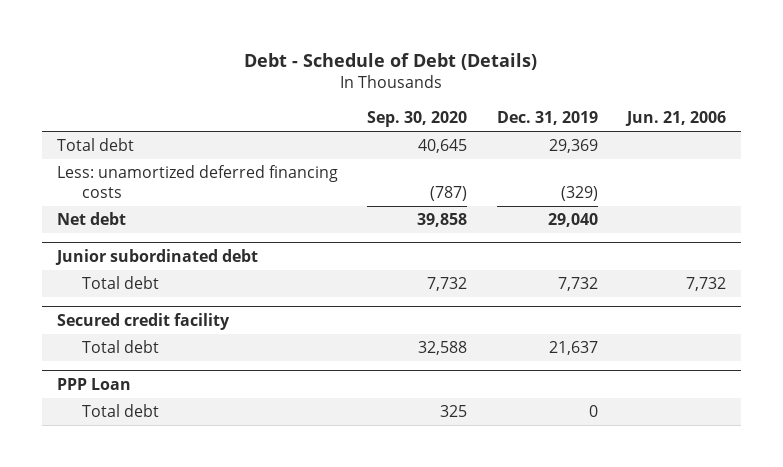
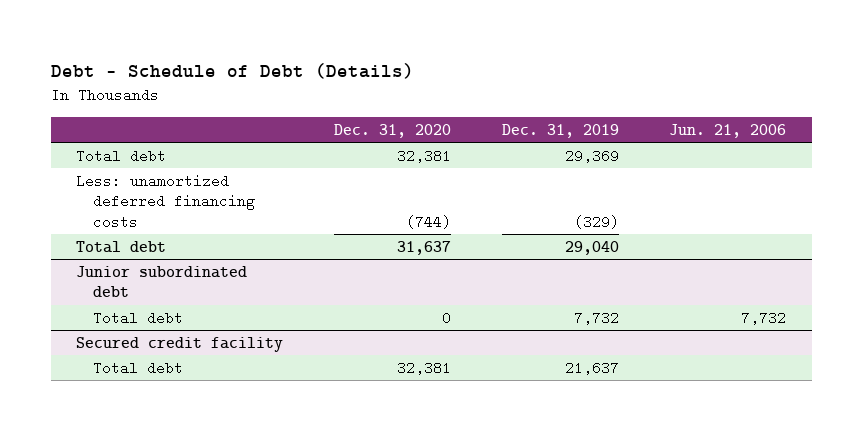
- | Sep. 30, 2020 | Dec. 31, 2019 | Jun. 21, 2006
+ | Dec. 31, 2020 | Dec. 31, 2019 | Jun. 21, 2006
- Net debt | 39,858 | 29,040 |
+ Total debt | 31,637 | 29,040 |
- PPP Loan
- Total debt | 325 | 0 |

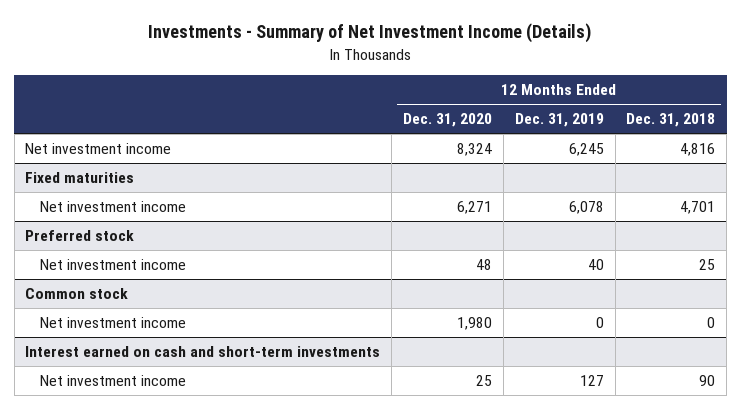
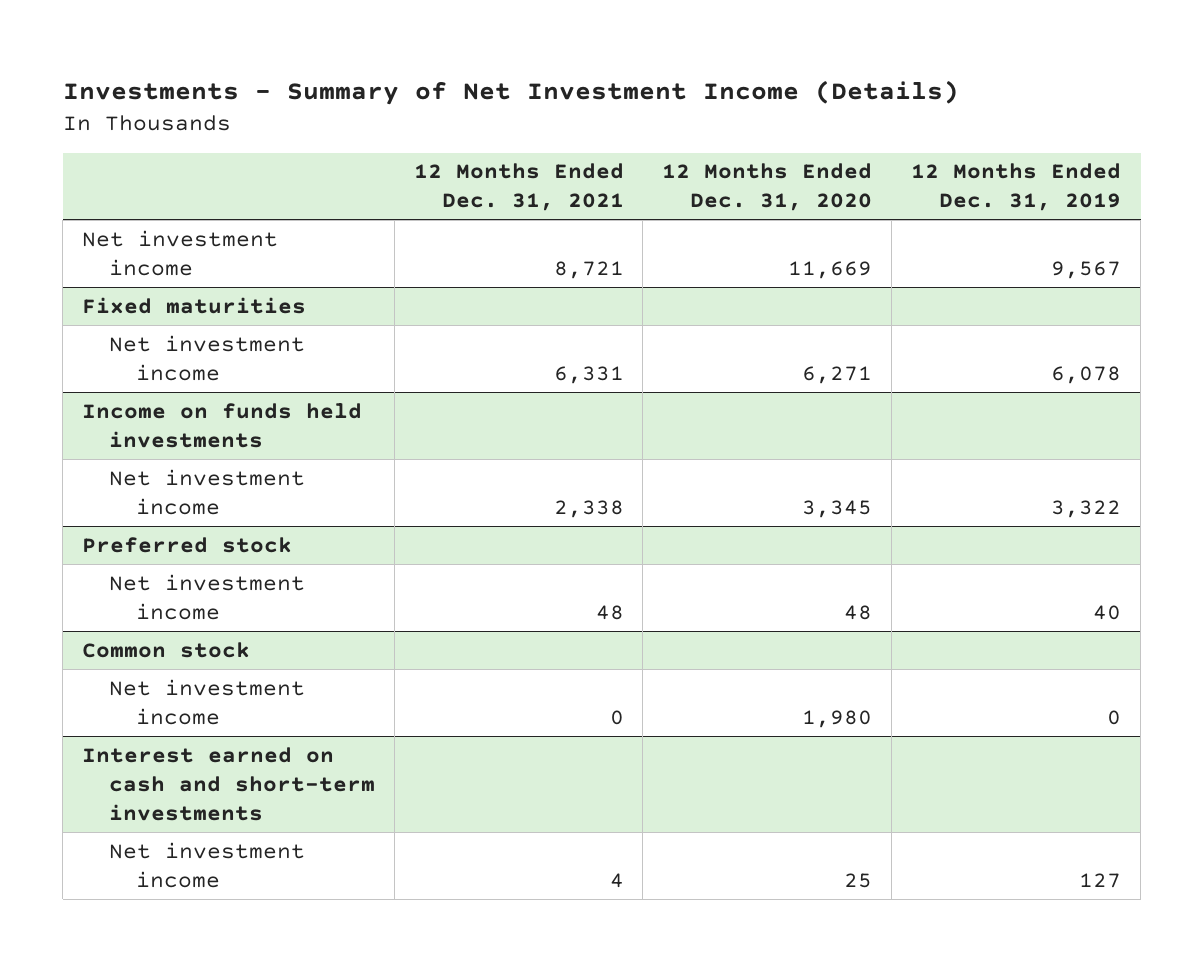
- | 12 Months Ended Dec. 31, 2020 | 12 Months Ended Dec. 31, 2019 | 12 Months Ended Dec. 31, 2018
+ | 12 Months Ended Dec. 31, 2021 | 12 Months Ended Dec. 31, 2020 | 12 Months Ended Dec. 31, 2019
- Net investment income | 8,324 | 6,245 | 4,816
+ Net investment income | 8,721 | 11,669 | 9,567
+ Income on funds held investments
+ Net investment income | 2,338 | 3,345 | 3,322

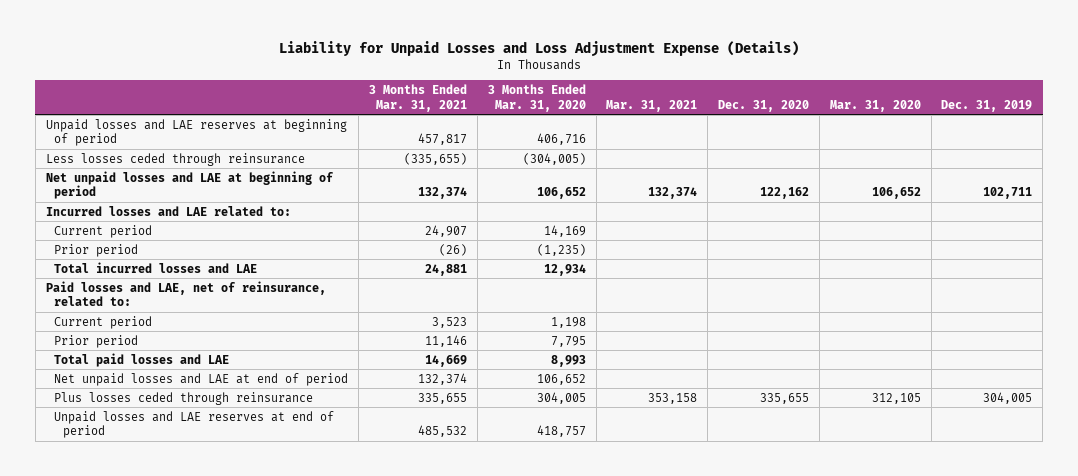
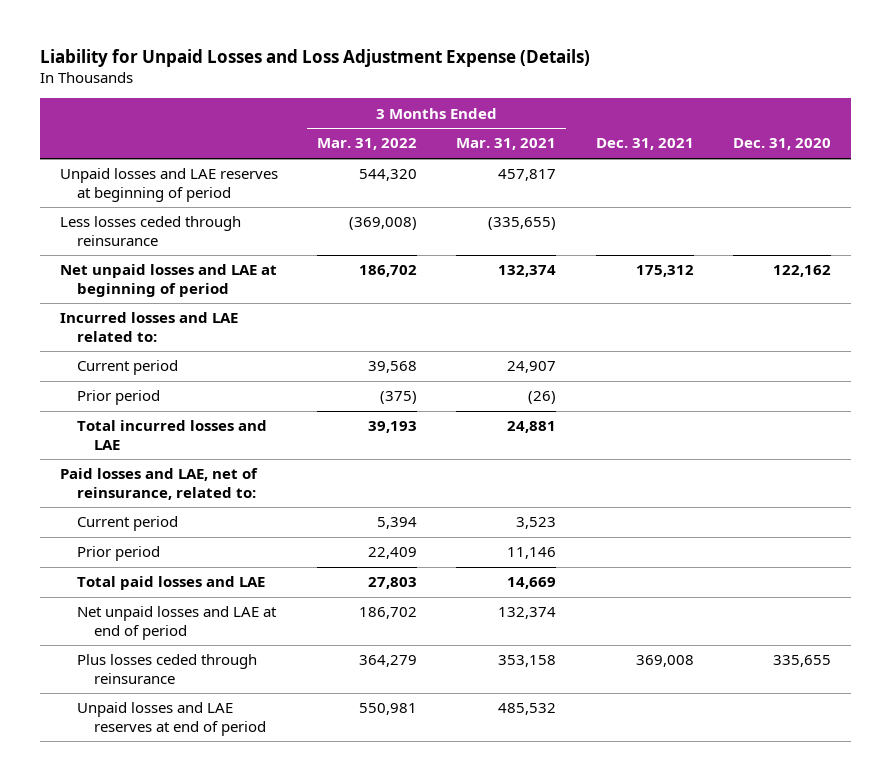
- | 3 Months Ended Mar. 31, 2021 | 3 Months Ended Mar. 31, 2020 | Mar. 31, 2021 | Dec. 31, 2020 | Mar. 31, 2020 | Dec. 31, 2019
+ | 3 Months Ended Mar. 31, 2022 | 3 Months Ended Mar. 31, 2021 | Dec. 31, 2021 | Dec. 31, 2020
- Plus losses ceded through reinsurance | 335,655 | 304,005 | 353,158 | 335,655 | 312,105 | 304,005
+ Plus losses ceded through reinsurance | 364,279 | 353,158 | 369,008 | 335,655

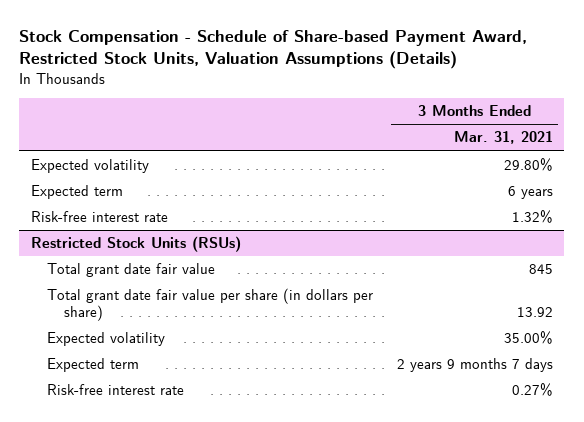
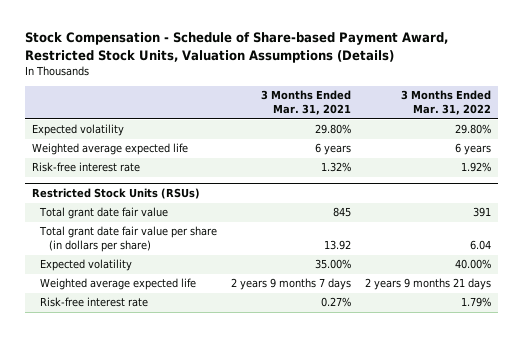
- | 3 Months Ended Mar. 31, 2021
+ | 3 Months Ended Mar. 31, 2021 | 3 Months Ended Mar. 31, 2022
- Expected term | 6 years
+ Weighted average expected life | 6 years | 6 years
@ Restricted Stock Units (RSUs)
- Expected term | 2 years 9 months 7 days
+ Weighted average expected life | 2 years 9 months 7 days | 2 years 9 months 21 days

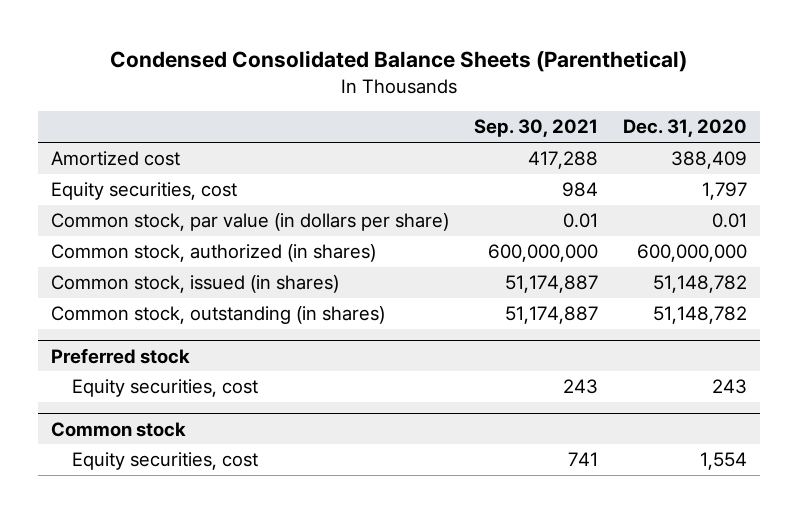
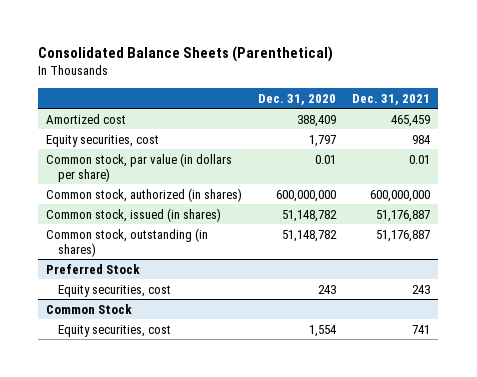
- Condensed Consolidated Balance Sheets (Parenthetical)
+ Consolidated Balance Sheets (Parenthetical)
- | Sep. 30, 2021 | Dec. 31, 2020
+ | Dec. 31, 2020 | Dec. 31, 2021
- Preferred stock
+ Preferred Stock
- Common stock
+ Common Stock

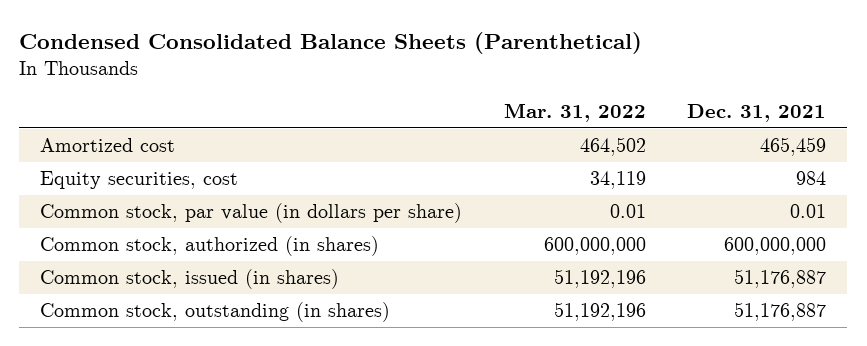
- Consolidated Balance Sheets (Parenthetical)
+ Condensed Consolidated Balance Sheets (Parenthetical)
- | Dec. 31, 2020 | Dec. 31, 2021
+ | Mar. 31, 2022 | Dec. 31, 2021
- Preferred Stock
- Equity securities, cost | 243 | 243
- Common Stock
- Equity securities, cost | 1,554 | 741

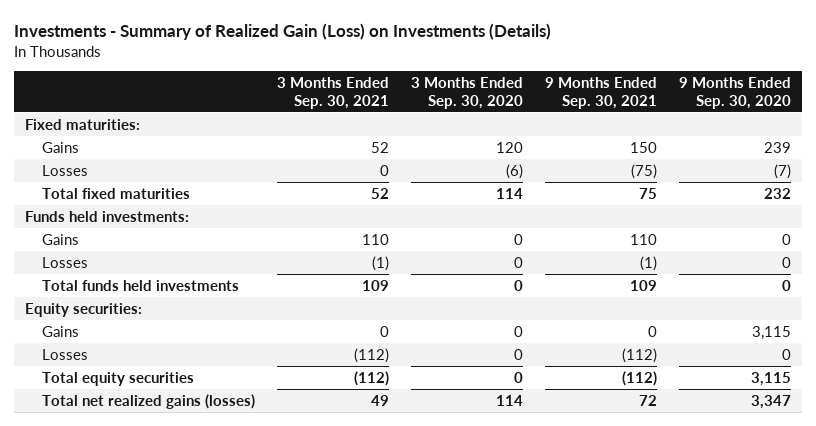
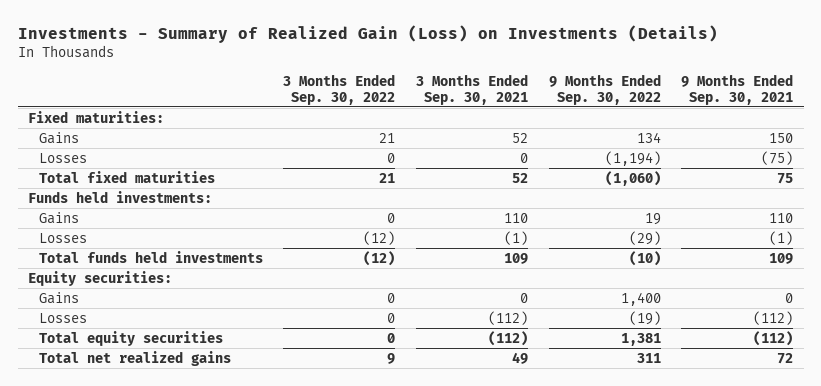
- | 3 Months Ended Sep. 30, 2021 | 3 Months Ended Sep. 30, 2020 | 9 Months Ended Sep. 30, 2021 | 9 Months Ended Sep. 30, 2020
+ | 3 Months Ended Sep. 30, 2022 | 3 Months Ended Sep. 30, 2021 | 9 Months Ended Sep. 30, 2022 | 9 Months Ended Sep. 30, 2021
- Total net realized gains (losses) | 49 | 114 | 72 | 3,347
+ Total net realized gains | 9 | 49 | 311 | 72

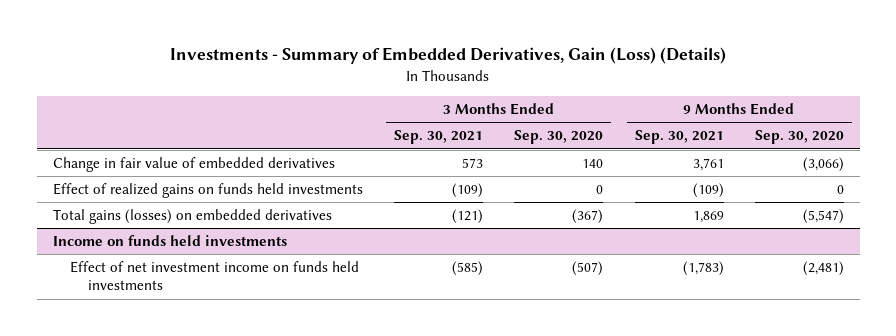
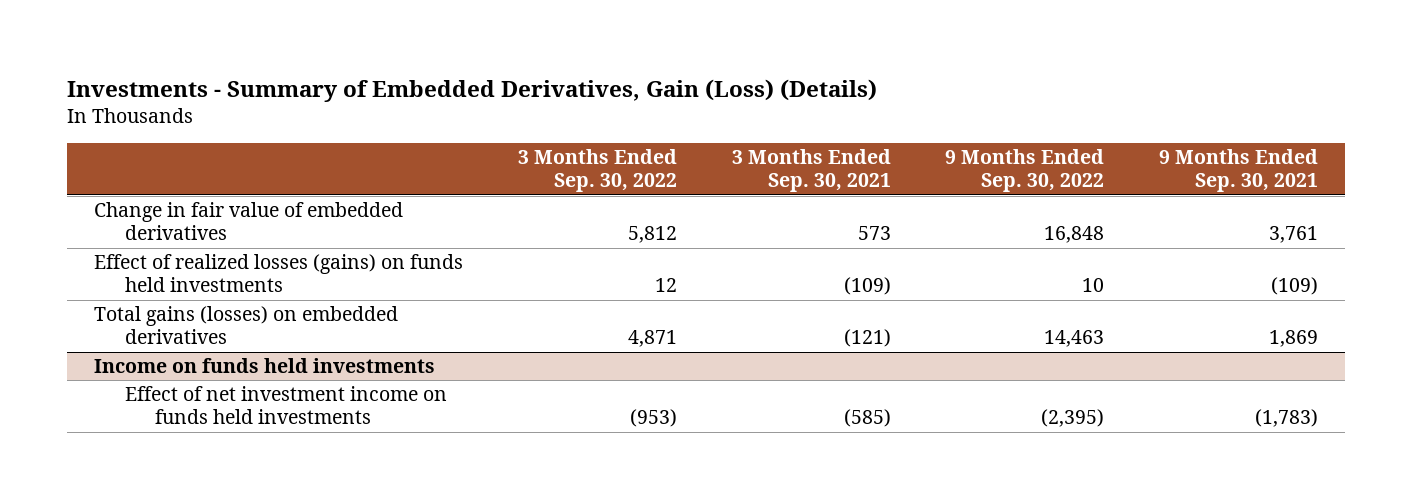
- | 3 Months Ended Sep. 30, 2021 | 3 Months Ended Sep. 30, 2020 | 9 Months Ended Sep. 30, 2021 | 9 Months Ended Sep. 30, 2020
+ | 3 Months Ended Sep. 30, 2022 | 3 Months Ended Sep. 30, 2021 | 9 Months Ended Sep. 30, 2022 | 9 Months Ended Sep. 30, 2021
- Effect of realized gains on funds held investments | (109) | 0 | (109) | 0
+ Effect of realized losses (gains) on funds held investments | 12 | (109) | 10 | (109)

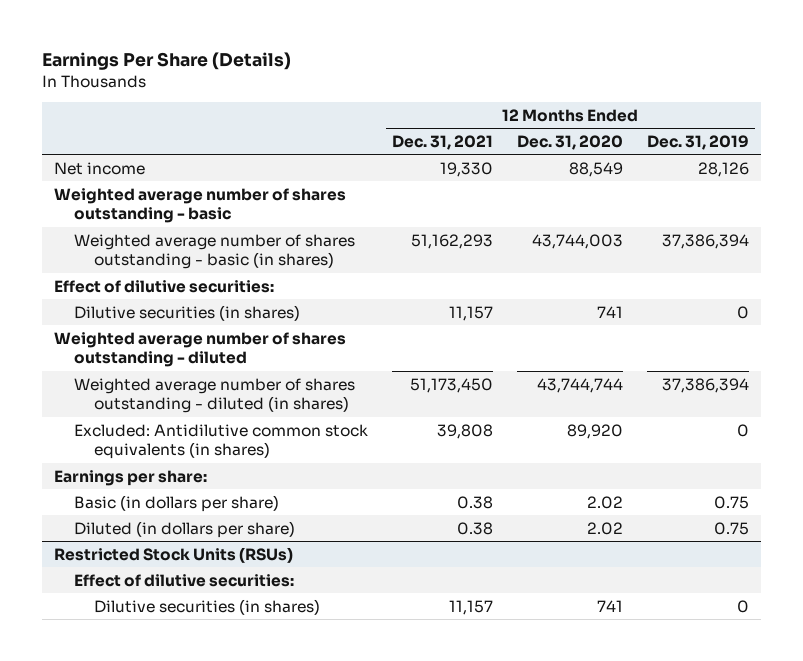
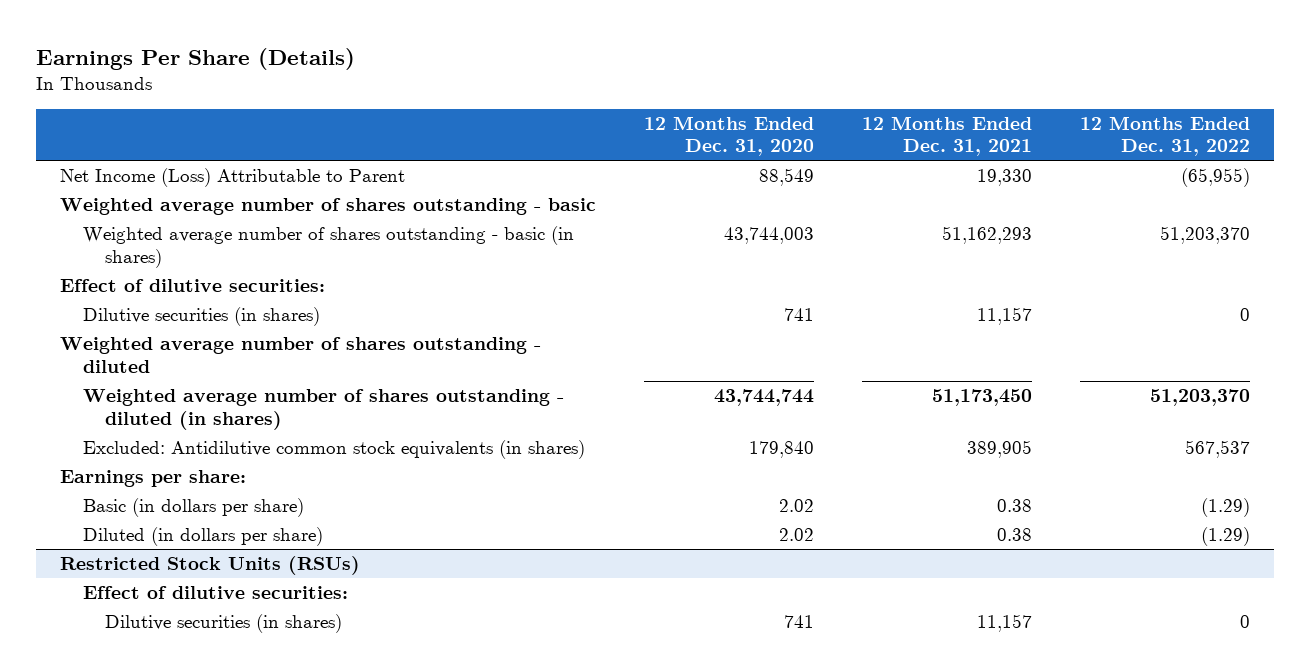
- | 12 Months Ended Dec. 31, 2021 | 12 Months Ended Dec. 31, 2020 | 12 Months Ended Dec. 31, 2019
+ | 12 Months Ended Dec. 31, 2020 | 12 Months Ended Dec. 31, 2021 | 12 Months Ended Dec. 31, 2022
- Net income | 19,330 | 88,549 | 28,126
+ Net Income (Loss) Attributable to Parent | 88,549 | 19,330 | (65,955)
- Excluded: Antidilutive common stock equivalents (in shares) | 39,808 | 89,920 | 0
+ Excluded: Antidilutive common stock equivalents (in shares) | 179,840 | 389,905 | 567,537

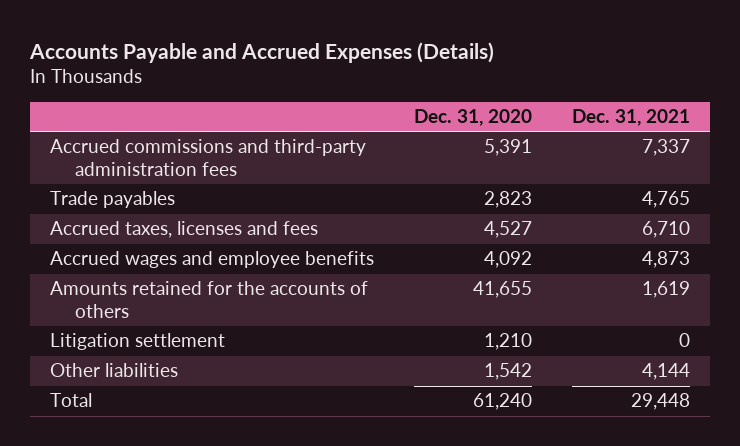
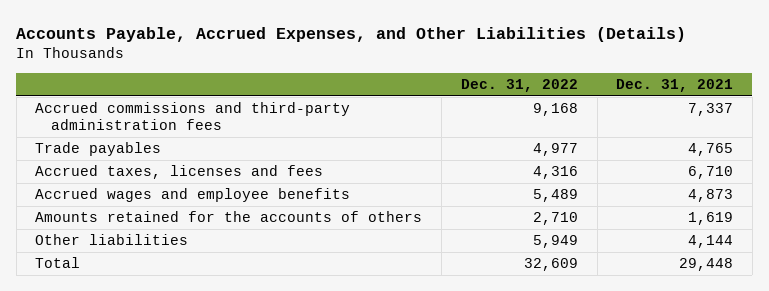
- Accounts Payable and Accrued Expenses (Details)
+ Accounts Payable, Accrued Expenses, and Other Liabilities (Details)
- | Dec. 31, 2020 | Dec. 31, 2021
+ | Dec. 31, 2022 | Dec. 31, 2021
- Litigation settlement | 1,210 | 0

